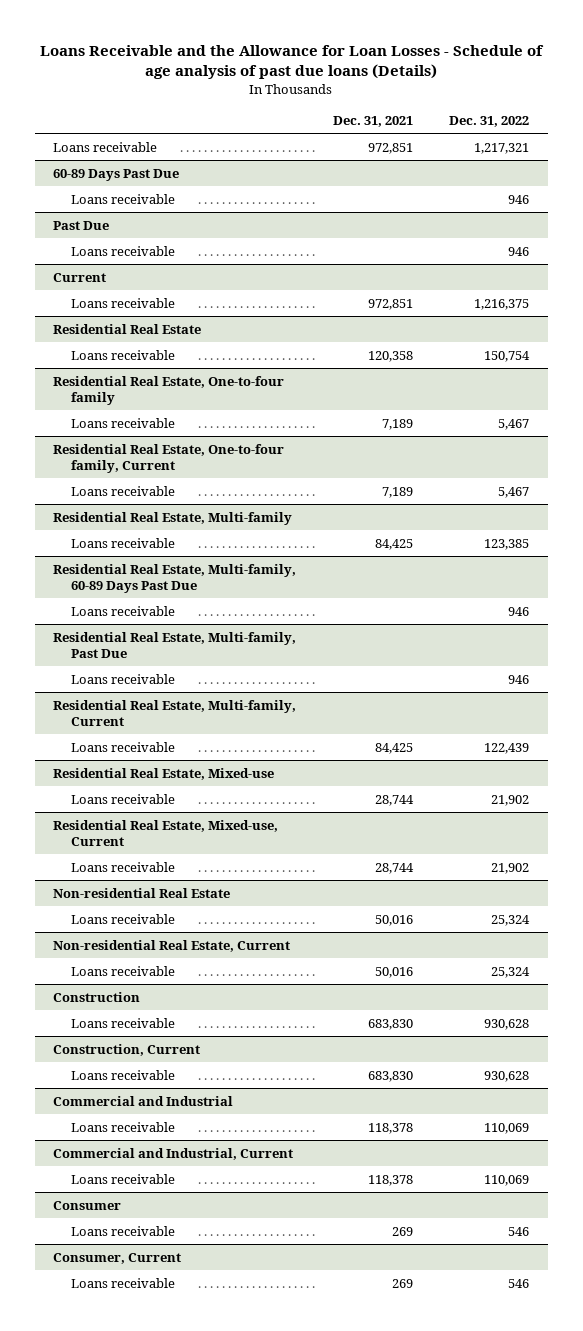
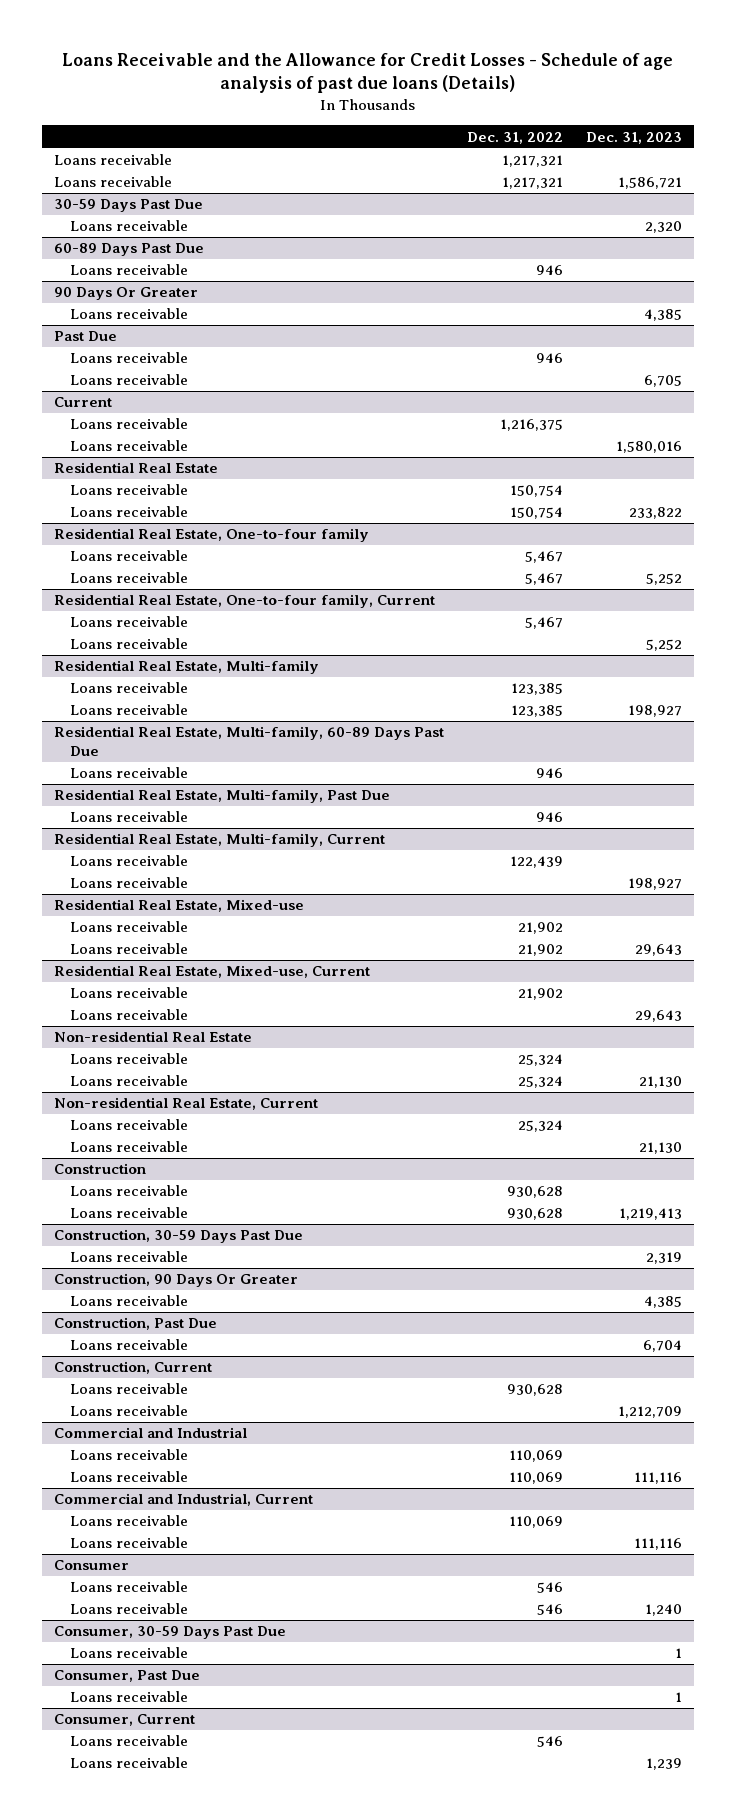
- Loans Receivable and the Allowance for Loan Losses - Schedule of age analysis of past due loans (Details)
+ Loans Receivable and the Allowance for Credit Losses - Schedule of age analysis of past due loans (Details)
- | Dec. 31, 2021 | Dec. 31, 2022
+ | Dec. 31, 2022 | Dec. 31, 2023
+ Loans receivable | 1,217,321 | 1,586,721
+ 30-59 Days Past Due
+ Loans receivable | | 2,320
+ 90 Days Or Greater
+ Loans receivable | | 4,385
@ Past Due
+ Loans receivable | | 6,705
@ Current
+ Loans receivable | | 1,580,016
@ Residential Real Estate
+ Loans receivable | 150,754 | 233,822
@ Residential Real Estate, One-to-four family
+ Loans receivable | 5,467 | 5,252
@ Residential Real Estate, One-to-four family, Current
+ Loans receivable | | 5,252
@ Residential Real Estate, Multi-family
+ Loans receivable | 123,385 | 198,927
@ Residential Real Estate, Multi-family, Current
+ Loans receivable | | 198,927
@ Residential Real Estate, Mixed-use
+ Loans receivable | 21,902 | 29,643
@ Residential Real Estate, Mixed-use, Current
+ Loans receivable | | 29,643
@ Non-residential Real Estate
+ Loans receivable | 25,324 | 21,130
@ Non-residential Real Estate, Current
+ Loans receivable | | 21,130
@ Construction
+ Loans receivable | 930,628 | 1,219,413
+ Construction, 30-59 Days Past Due
+ Loans receivable | | 2,319
+ Construction, 90 Days Or Greater
+ Loans receivable | | 4,385
+ Construction, Past Due
+ Loans receivable | | 6,704
@ Construction, Current
+ Loans receivable | | 1,212,709
@ Commercial and Industrial
+ Loans receivable | 110,069 | 111,116
@ Commercial and Industrial, Current
+ Loans receivable | | 111,116
@ Consumer
+ Loans receivable | 546 | 1,240
+ Consumer, 30-59 Days Past Due
+ Loans receivable | | 1
+ Consumer, Past Due
+ Loans receivable | | 1
@ Consumer, Current
+ Loans receivable | | 1,239

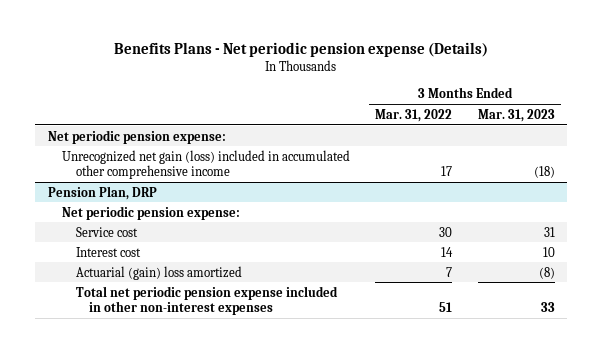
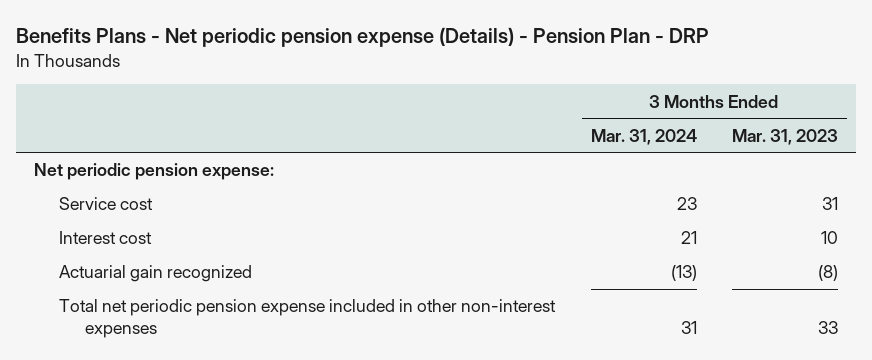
- Benefits Plans - Net periodic pension expense (Details)
+ Benefits Plans - Net periodic pension expense (Details) - Pension Plan - DRP
- | 3 Months Ended Mar. 31, 2022 | 3 Months Ended Mar. 31, 2023
+ | 3 Months Ended Mar. 31, 2024 | 3 Months Ended Mar. 31, 2023
- Unrecognized net gain (loss) included in accumulated other comprehensive income | 17 | (18)
- Pension Plan, DRP
- Net periodic pension expense:
- Actuarial (gain) loss amortized | 7 | (8)
+ Actuarial gain recognized | (13) | (8)

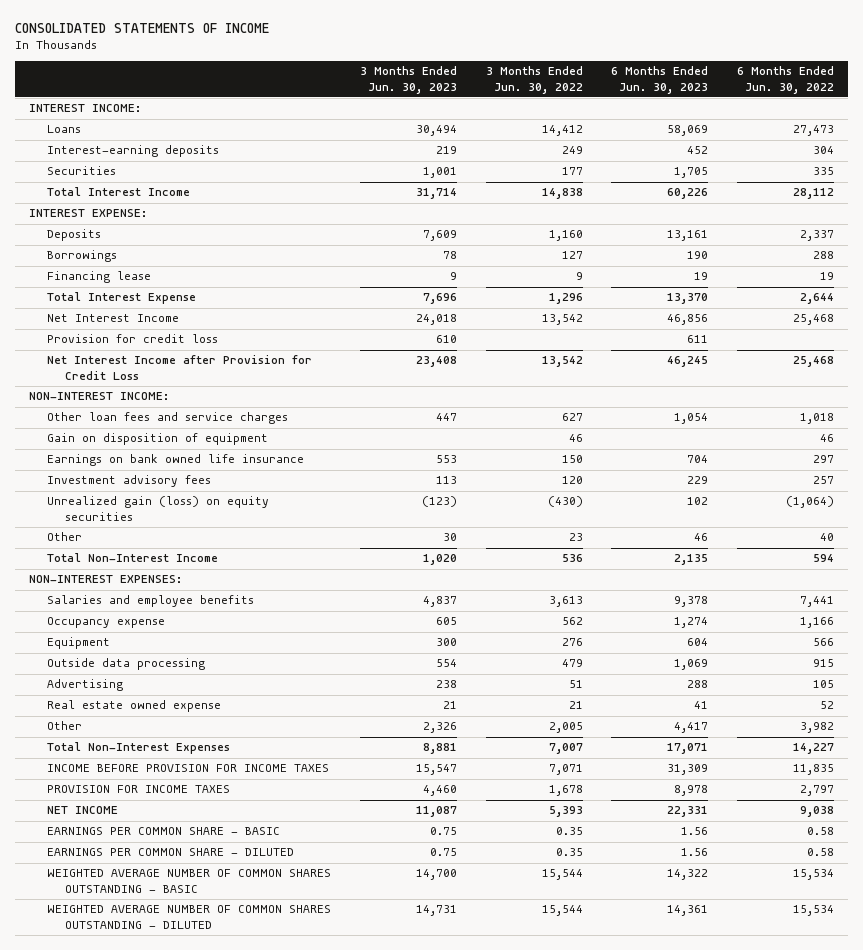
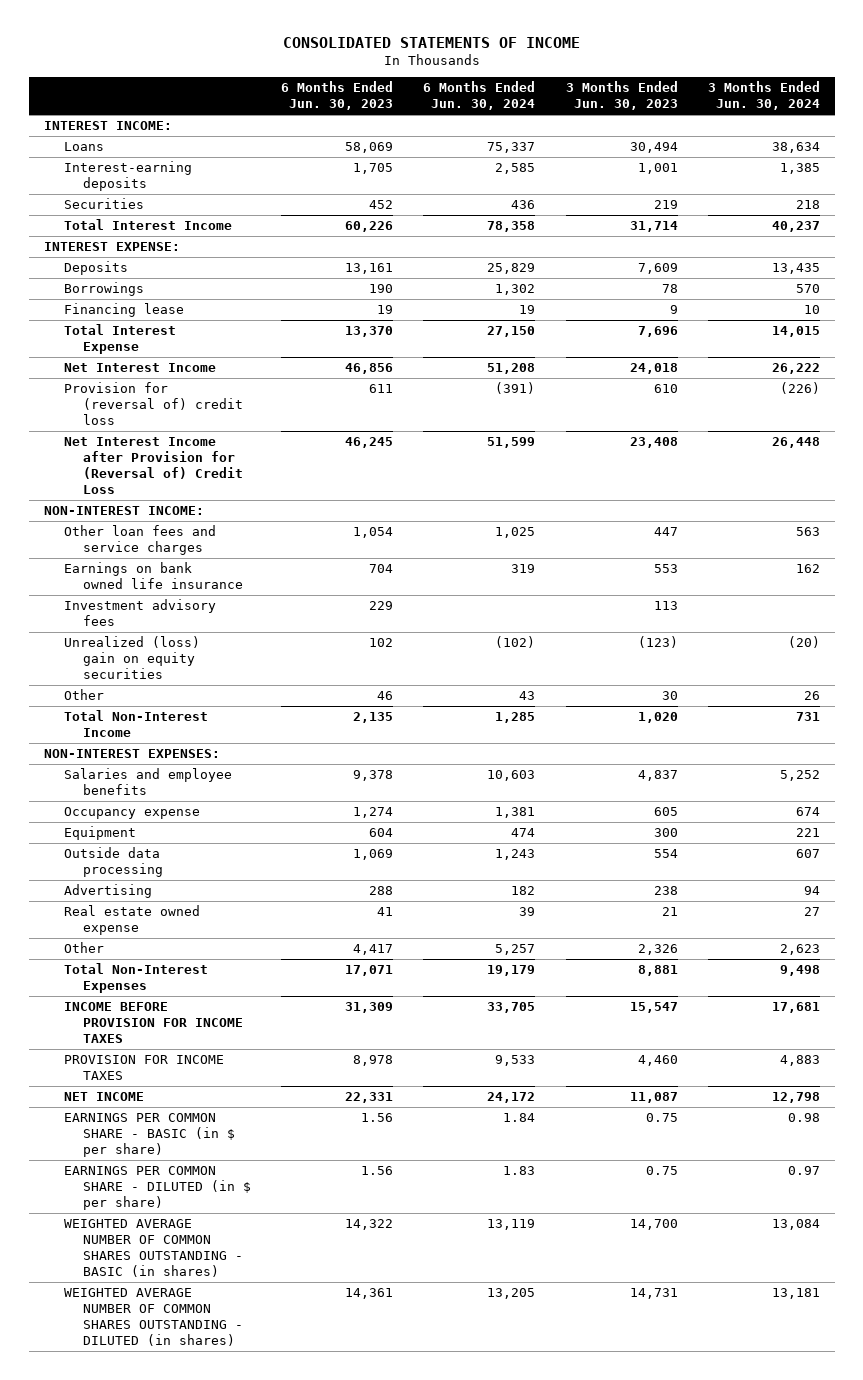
- | 3 Months Ended Jun. 30, 2023 | 3 Months Ended Jun. 30, 2022 | 6 Months Ended Jun. 30, 2023 | 6 Months Ended Jun. 30, 2022
+ | 6 Months Ended Jun. 30, 2023 | 6 Months Ended Jun. 30, 2024 | 3 Months Ended Jun. 30, 2023 | 3 Months Ended Jun. 30, 2024
- Interest-earning deposits | 219 | 249 | 452 | 304
- Securities | 1,001 | 177 | 1,705 | 335
+ Interest-earning deposits | 1,705 | 2,585 | 1,001 | 1,385
+ Securities | 452 | 436 | 219 | 218
- Provision for credit loss | 610 | | 611 |
- Net Interest Income after Provision for Credit Loss | 23,408 | 13,542 | 46,245 | 25,468
+ Provision for (reversal of) credit loss | 611 | (391) | 610 | (226)
+ Net Interest Income after Provision for (Reversal of) Credit Loss | 46,245 | 51,599 | 23,408 | 26,448
- Gain on disposition of equipment | | 46 | | 46
- Unrealized gain (loss) on equity securities | (123) | (430) | 102 | (1,064)
+ Unrealized (loss) gain on equity securities | 102 | (102) | (123) | (20)
- EARNINGS PER COMMON SHARE - BASIC | 0.75 | 0.35 | 1.56 | 0.58
- EARNINGS PER COMMON SHARE - DILUTED | 0.75 | 0.35 | 1.56 | 0.58
- WEIGHTED AVERAGE NUMBER OF COMMON SHARES OUTSTANDING - BASIC | 14,700 | 15,544 | 14,322 | 15,534
- WEIGHTED AVERAGE NUMBER OF COMMON SHARES OUTSTANDING - DILUTED | 14,731 | 15,544 | 14,361 | 15,534
+ EARNINGS PER COMMON SHARE - BASIC (in $ per share) | 1.56 | 1.84 | 0.75 | 0.98
+ EARNINGS PER COMMON SHARE - DILUTED (in $ per share) | 1.56 | 1.83 | 0.75 | 0.97
+ WEIGHTED AVERAGE NUMBER OF COMMON SHARES OUTSTANDING - BASIC (in shares) | 14,322 | 13,119 | 14,700 | 13,084
+ WEIGHTED AVERAGE NUMBER OF COMMON SHARES OUTSTANDING - DILUTED (in shares) | 14,361 | 13,205 | 14,731 | 13,181

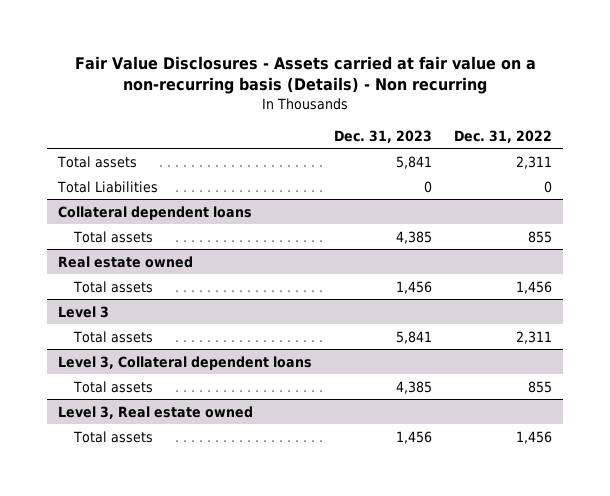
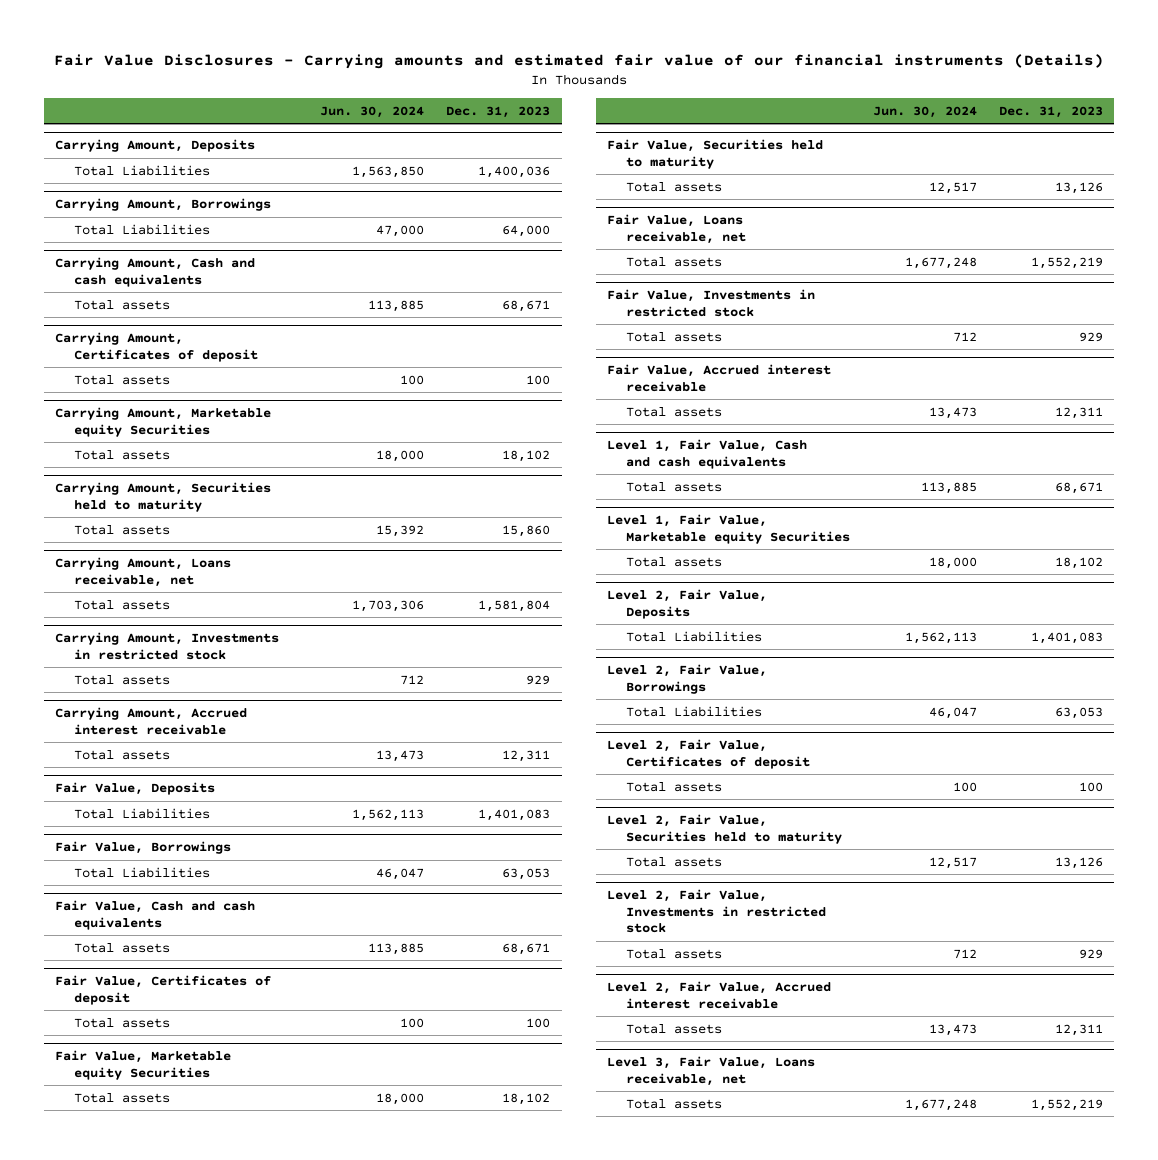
- Fair Value Disclosures - Assets carried at fair value on a non-recurring basis (Details) - Non recurring
+ Fair Value Disclosures - Carrying amounts and estimated fair value of our financial instruments (Details)
- | Dec. 31, 2023 | Dec. 31, 2022
+ | Jun. 30, 2024 | Dec. 31, 2023
- Total assets | 5,841 | 2,311
- Total Liabilities | 0 | 0
- Collateral dependent loans
- Total assets | 4,385 | 855
- Real estate owned
- Total assets | 1,456 | 1,456
- Level 3
- Total assets | 5,841 | 2,311
- Level 3, Collateral dependent loans
- Total assets | 4,385 | 855
- Level 3, Real estate owned
- Total assets | 1,456 | 1,456
+ Carrying Amount, Deposits
+ Total Liabilities | 1,563,850 | 1,400,036
+ Carrying Amount, Borrowings
+ Total Liabilities | 47,000 | 64,000
+ Carrying Amount, Cash and cash equivalents
+ Total assets | 113,885 | 68,671
+ Carrying Amount, Certificates of deposit
+ Total assets | 100 | 100
+ Carrying Amount, Marketable equity Securities
+ Total assets | 18,000 | 18,102
+ Carrying Amount, Securities held to maturity
+ Total assets | 15,392 | 15,860
+ Carrying Amount, Loans receivable, net
+ Total assets | 1,703,306 | 1,581,804
+ Carrying Amount, Investments in restricted stock
+ Total assets | 712 | 929
+ Carrying Amount, Accrued interest receivable
+ Total assets | 13,473 | 12,311
+ Fair Value, Deposits
+ Total Liabilities | 1,562,113 | 1,401,083
+ Fair Value, Borrowings
+ Total Liabilities | 46,047 | 63,053
+ Fair Value, Cash and cash equivalents
+ Total assets | 113,885 | 68,671
+ Fair Value, Certificates of deposit
+ Total assets | 100 | 100
+ Fair Value, Marketable equity Securities
+ Total assets | 18,000 | 18,102
+ Fair Value, Securities held to maturity
+ Total assets | 12,517 | 13,126
+ Fair Value, Loans receivable, net
+ Total assets | 1,677,248 | 1,552,219
+ Fair Value, Investments in restricted stock
+ Total assets | 712 | 929
+ Fair Value, Accrued interest receivable
+ Total assets | 13,473 | 12,311
+ Level 1, Fair Value, Cash and cash equivalents
+ Total assets | 113,885 | 68,671
+ Level 1, Fair Value, Marketable equity Securities
+ Total assets | 18,000 | 18,102
+ Level 2, Fair Value, Deposits
+ Total Liabilities | 1,562,113 | 1,401,083
+ Level 2, Fair Value, Borrowings
+ Total Liabilities | 46,047 | 63,053
+ Level 2, Fair Value, Certificates of deposit
+ Total assets | 100 | 100
+ Level 2, Fair Value, Securities held to maturity
+ Total assets | 12,517 | 13,126
+ Level 2, Fair Value, Investments in restricted stock
+ Total assets | 712 | 929
+ Level 2, Fair Value, Accrued interest receivable
+ Total assets | 13,473 | 12,311
+ Level 3, Fair Value, Loans receivable, net
+ Total assets | 1,677,248 | 1,552,219

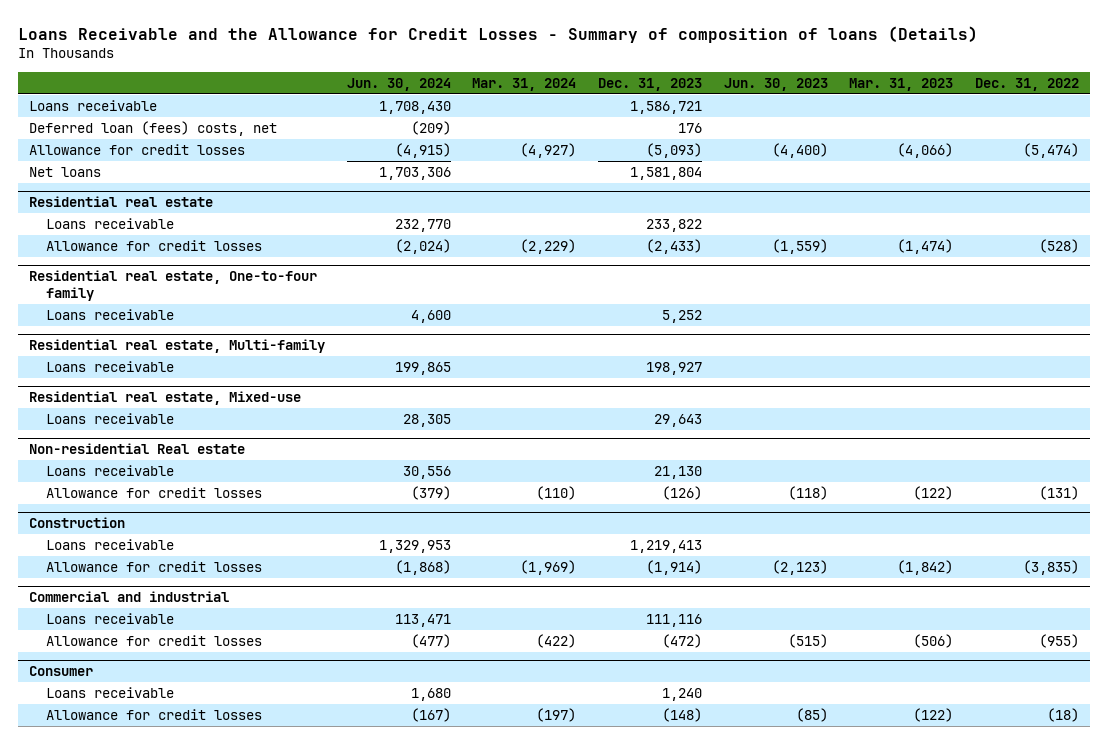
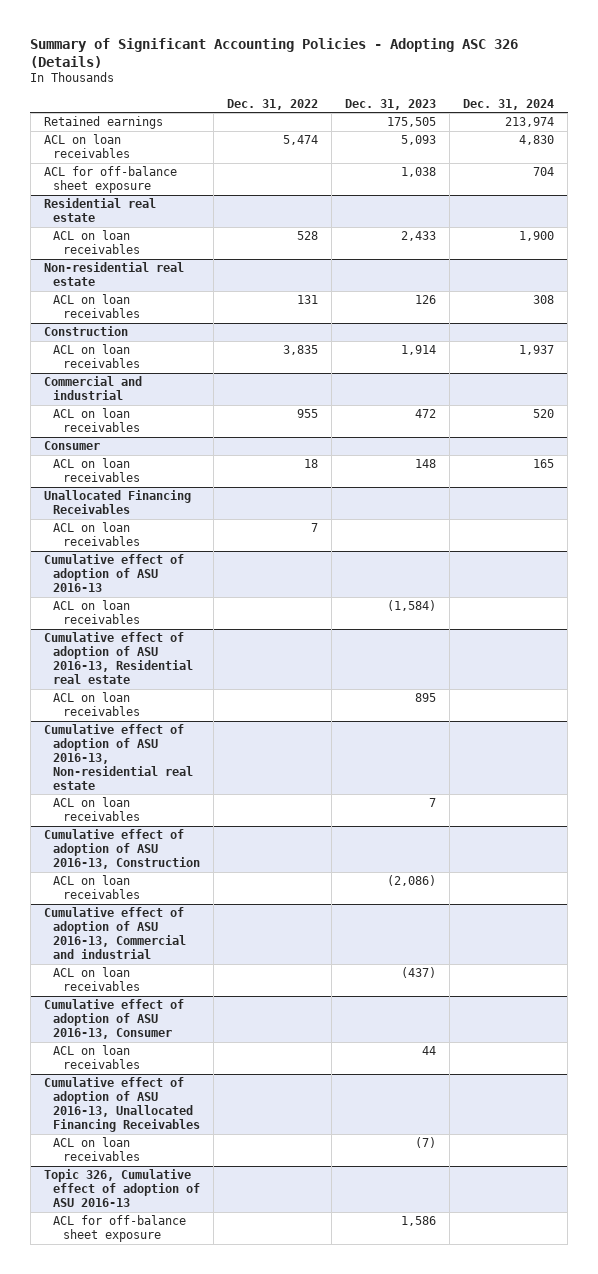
- Loans Receivable and the Allowance for Credit Losses - Summary of composition of loans (Details)
+ Summary of Significant Accounting Policies - Adopting ASC 326 (Details)
- | Jun. 30, 2024 | Mar. 31, 2024 | Dec. 31, 2023 | Jun. 30, 2023 | Mar. 31, 2023 | Dec. 31, 2022
+ | Dec. 31, 2022 | Dec. 31, 2023 | Dec. 31, 2024
- Loans receivable | 1,708,430 | | 1,586,721 | | |
- Deferred loan (fees) costs, net | (209) | | 176 | | |
- Allowance for credit losses | (4,915) | (4,927) | (5,093) | (4,400) | (4,066) | (5,474)
- Net loans | 1,703,306 | | 1,581,804 | | |
+ Retained earnings | | 175,505 | 213,974
+ ACL on loan receivables | 5,474 | 5,093 | 4,830
+ ACL for off-balance sheet exposure | | 1,038 | 704
@ Residential real estate
- Loans receivable | 232,770 | | 233,822 | | |
- Allowance for credit losses | (2,024) | (2,229) | (2,433) | (1,559) | (1,474) | (528)
- Residential real estate, One-to-four family
- Loans receivable | 4,600 | | 5,252 | | |
- Residential real estate, Multi-family
- Loans receivable | 199,865 | | 198,927 | | |
- Residential real estate, Mixed-use
- Loans receivable | 28,305 | | 29,643 | | |
- Non-residential Real estate
- Loans receivable | 30,556 | | 21,130 | | |
- Allowance for credit losses | (379) | (110) | (126) | (118) | (122) | (131)
@ Residential real estate
+ ACL on loan receivables | 528 | 2,433 | 1,900
+ Non-residential real estate
+ ACL on loan receivables | 131 | 126 | 308
@ Construction
- Loans receivable | 1,329,953 | | 1,219,413 | | |
- Allowance for credit losses | (1,868) | (1,969) | (1,914) | (2,123) | (1,842) | (3,835)
+ ACL on loan receivables | 3,835 | 1,914 | 1,937
@ Commercial and industrial
- Loans receivable | 113,471 | | 111,116 | | |
- Allowance for credit losses | (477) | (422) | (472) | (515) | (506) | (955)
+ ACL on loan receivables | 955 | 472 | 520
@ Consumer
- Loans receivable | 1,680 | | 1,240 | | |
- Allowance for credit losses | (167) | (197) | (148) | (85) | (122) | (18)
+ ACL on loan receivables | 18 | 148 | 165
+ Unallocated Financing Receivables
+ ACL on loan receivables | 7 | |
+ Cumulative effect of adoption of ASU 2016-13
+ ACL on loan receivables | | (1,584) |
+ Cumulative effect of adoption of ASU 2016-13, Residential real estate
+ ACL on loan receivables | | 895 |
+ Cumulative effect of adoption of ASU 2016-13, Non-residential real estate
+ ACL on loan receivables | | 7 |
+ Cumulative effect of adoption of ASU 2016-13, Construction
+ ACL on loan receivables | | (2,086) |
+ Cumulative effect of adoption of ASU 2016-13, Commercial and industrial
+ ACL on loan receivables | | (437) |
+ Cumulative effect of adoption of ASU 2016-13, Consumer
+ ACL on loan receivables | | 44 |
+ Cumulative effect of adoption of ASU 2016-13, Unallocated Financing Receivables
+ ACL on loan receivables | | (7) |
+ Topic 326, Cumulative effect of adoption of ASU 2016-13
+ ACL for off-balance sheet exposure | | 1,586 |

